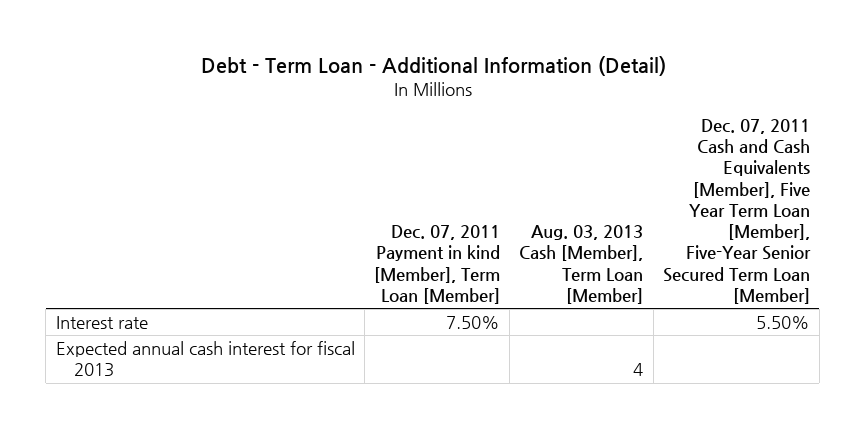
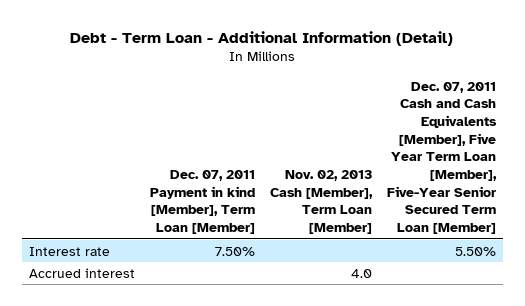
- | Dec. 07, 2011 Payment in kind [Member], Term Loan [Member] | Aug. 03, 2013 Cash [Member], Term Loan [Member] | Dec. 07, 2011 Cash and Cash Equivalents [Member], Five Year Term Loan [Member], Five-Year Senior Secured Term Loan [Member]
+ | Dec. 07, 2011 Payment in kind [Member], Term Loan [Member] | Nov. 02, 2013 Cash [Member], Term Loan [Member] | Dec. 07, 2011 Cash and Cash Equivalents [Member], Five Year Term Loan [Member], Five-Year Senior Secured Term Loan [Member]
- Expected annual cash interest for fiscal 2013 | | 4 |
+ Accrued interest | | 4.0 |

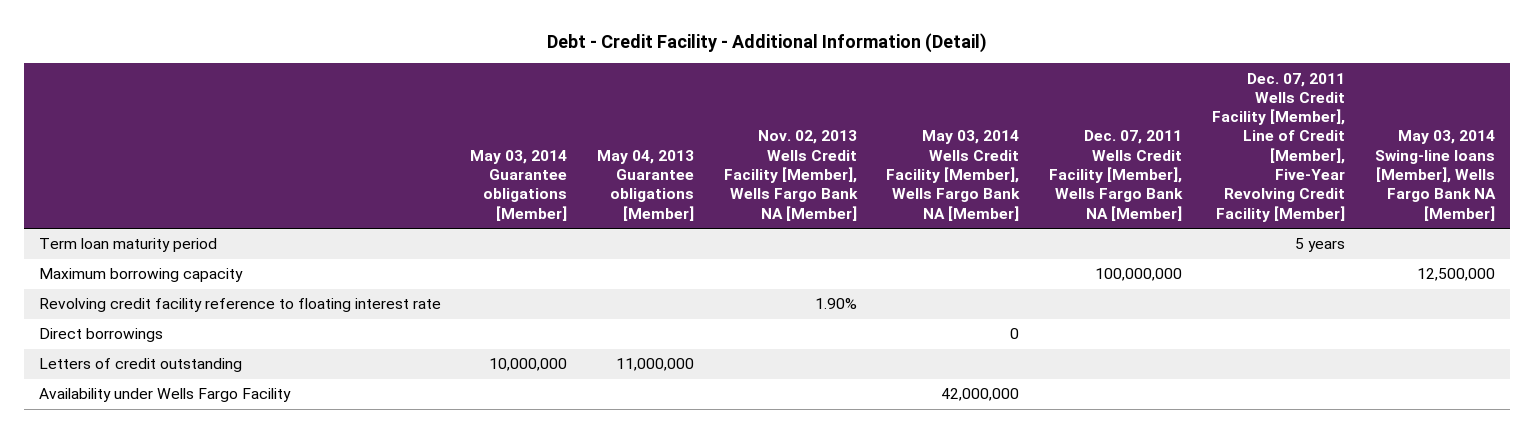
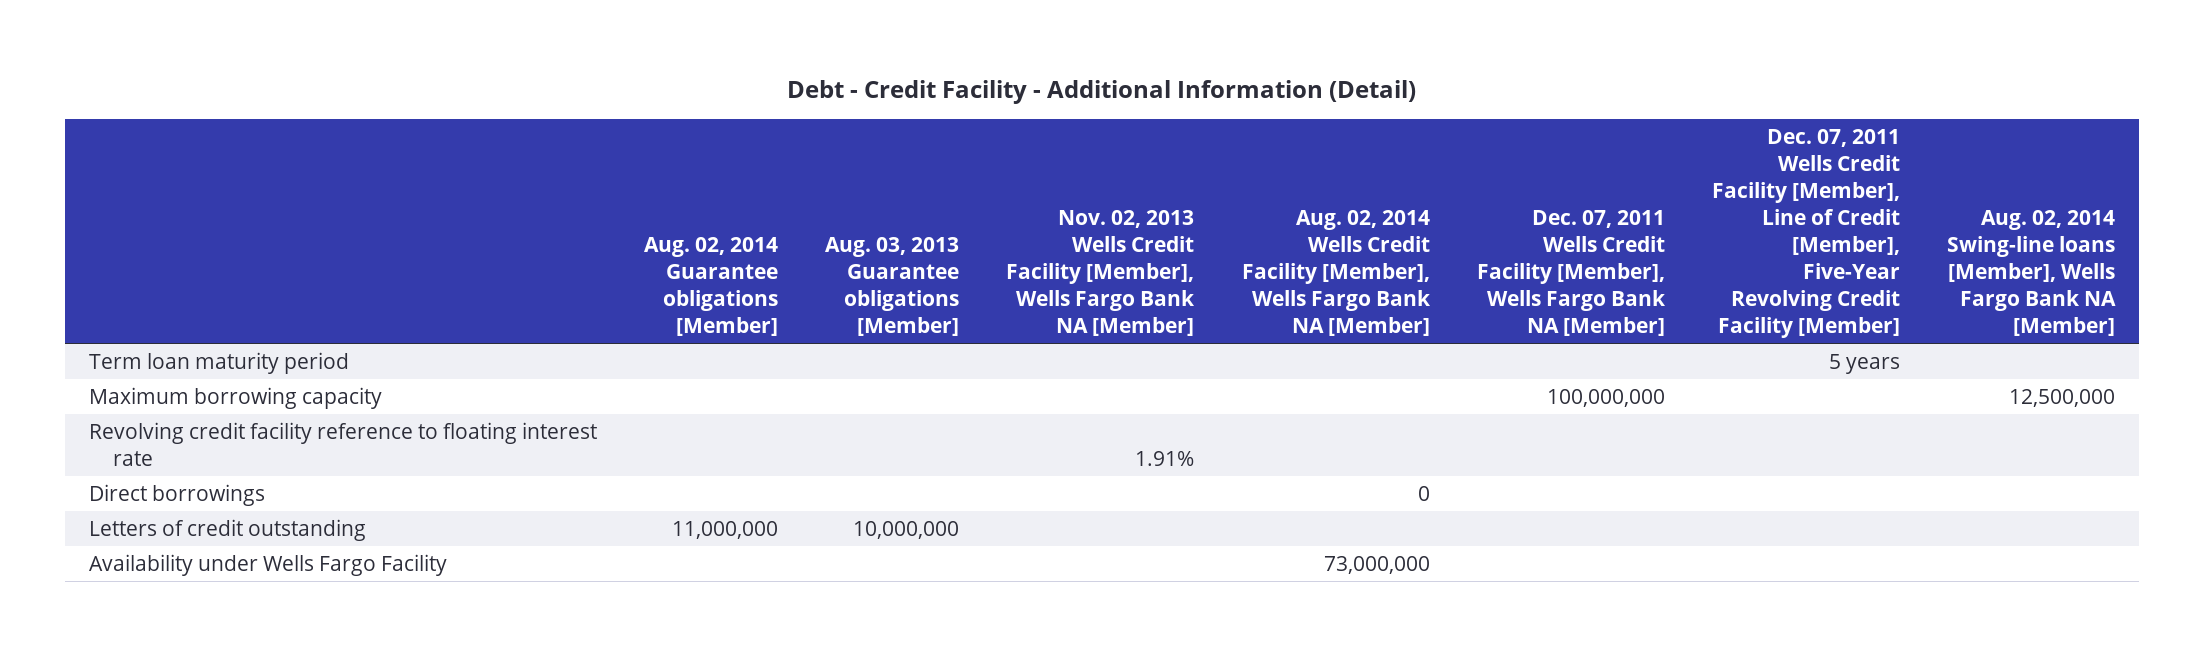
- | May 03, 2014 Guarantee obligations [Member] | May 04, 2013 Guarantee obligations [Member] | Nov. 02, 2013 Wells Credit Facility [Member], Wells Fargo Bank NA [Member] | May 03, 2014 Wells Credit Facility [Member], Wells Fargo Bank NA [Member] | Dec. 07, 2011 Wells Credit Facility [Member], Wells Fargo Bank NA [Member] | Dec. 07, 2011 Wells Credit Facility [Member], Line of Credit [Member], Five-Year Revolving Credit Facility [Member] | May 03, 2014 Swing-line loans [Member], Wells Fargo Bank NA [Member]
+ | Aug. 02, 2014 Guarantee obligations [Member] | Aug. 03, 2013 Guarantee obligations [Member] | Nov. 02, 2013 Wells Credit Facility [Member], Wells Fargo Bank NA [Member] | Aug. 02, 2014 Wells Credit Facility [Member], Wells Fargo Bank NA [Member] | Dec. 07, 2011 Wells Credit Facility [Member], Wells Fargo Bank NA [Member] | Dec. 07, 2011 Wells Credit Facility [Member], Line of Credit [Member], Five-Year Revolving Credit Facility [Member] | Aug. 02, 2014 Swing-line loans [Member], Wells Fargo Bank NA [Member]
- Revolving credit facility reference to floating interest rate | | | 1.90% | | | |
+ Revolving credit facility reference to floating interest rate | | | 1.91% | | | |

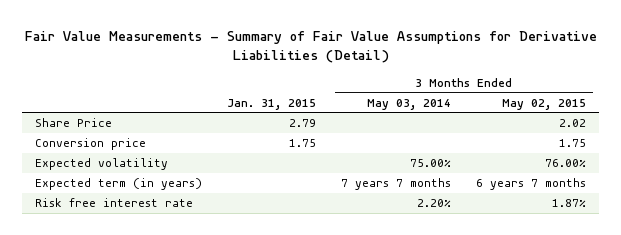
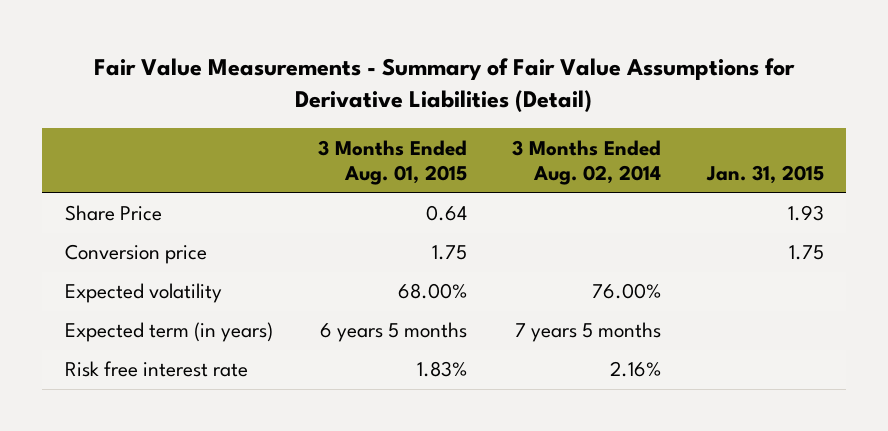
- | Jan. 31, 2015 | 3 Months Ended May 03, 2014 | 3 Months Ended May 02, 2015
+ | 3 Months Ended Aug. 01, 2015 | 3 Months Ended Aug. 02, 2014 | Jan. 31, 2015
- Share Price | 2.79 | | 2.02
+ Share Price | 0.64 | | 1.93

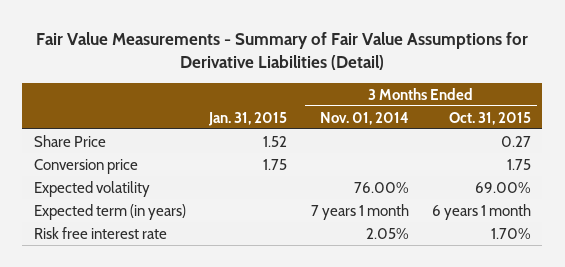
- | 3 Months Ended Aug. 01, 2015 | 3 Months Ended Aug. 02, 2014 | Jan. 31, 2015
+ | Jan. 31, 2015 | 3 Months Ended Nov. 01, 2014 | 3 Months Ended Oct. 31, 2015
- Share Price | 0.64 | | 1.93
+ Share Price | 1.52 | | 0.27

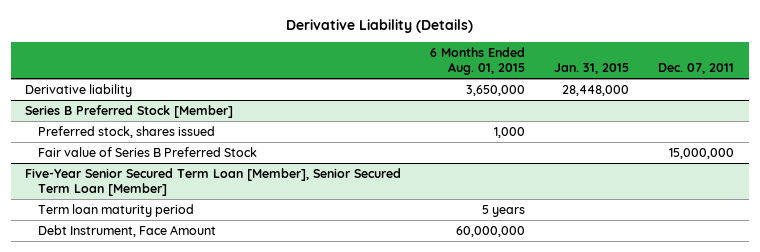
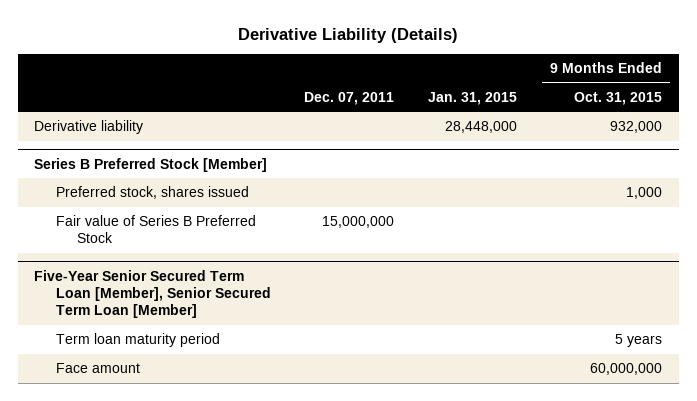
- | 6 Months Ended Aug. 01, 2015 | Jan. 31, 2015 | Dec. 07, 2011
+ | Dec. 07, 2011 | Jan. 31, 2015 | 9 Months Ended Oct. 31, 2015
@ Five-Year Senior Secured Term Loan [Member], Senior Secured Term Loan [Member]
- Debt Instrument, Face Amount | 60,000,000 | |
+ Face amount | | | 60,000,000

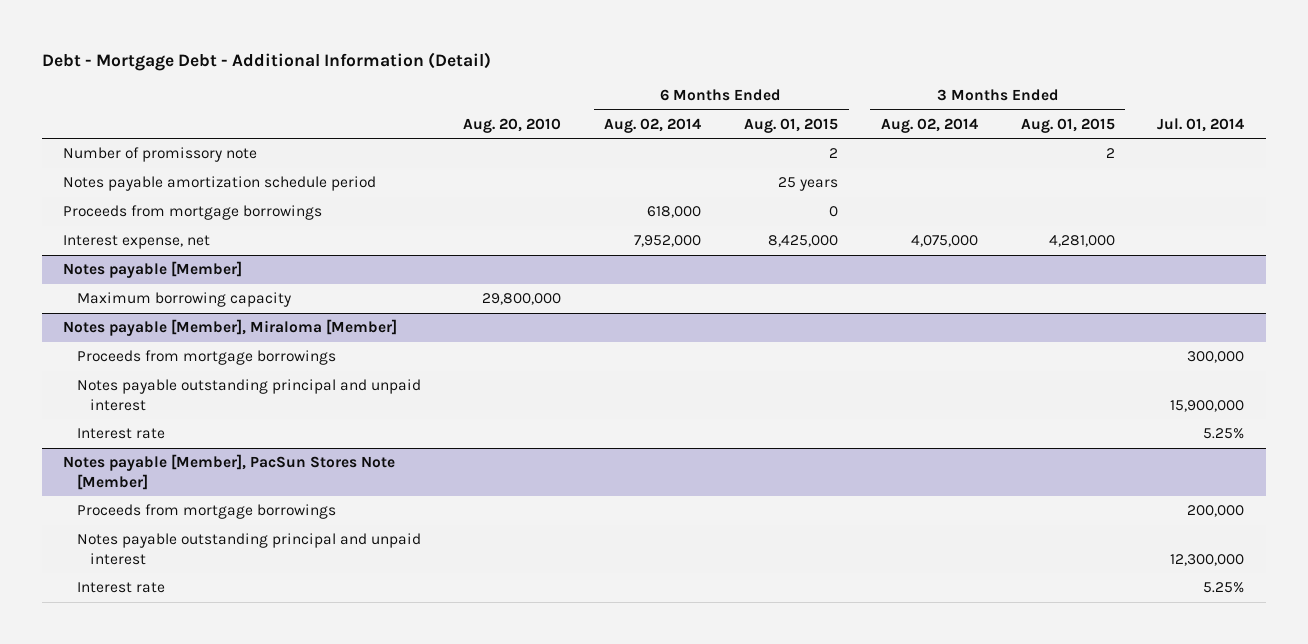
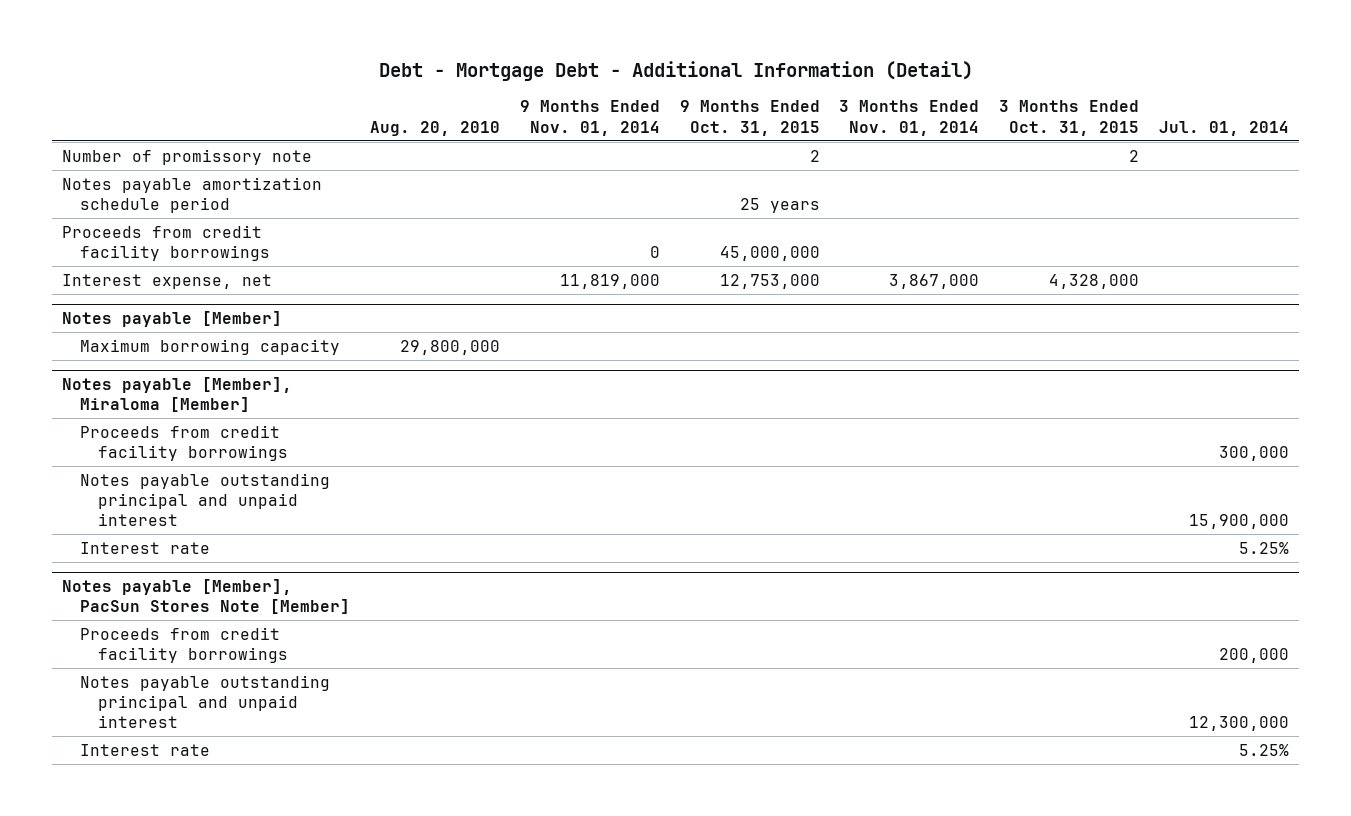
- | Aug. 20, 2010 | 6 Months Ended Aug. 02, 2014 | 6 Months Ended Aug. 01, 2015 | 3 Months Ended Aug. 02, 2014 | 3 Months Ended Aug. 01, 2015 | Jul. 01, 2014
+ | Aug. 20, 2010 | 9 Months Ended Nov. 01, 2014 | 9 Months Ended Oct. 31, 2015 | 3 Months Ended Nov. 01, 2014 | 3 Months Ended Oct. 31, 2015 | Jul. 01, 2014
- Proceeds from mortgage borrowings | | 618,000 | 0 | | |
+ Proceeds from credit facility borrowings | | 0 | 45,000,000 | | |
@ Notes payable [Member], Miraloma [Member]
- Proceeds from mortgage borrowings | | | | | | 300,000
+ Proceeds from credit facility borrowings | | | | | | 300,000
@ Notes payable [Member], PacSun Stores Note [Member]
- Proceeds from mortgage borrowings | | | | | | 200,000
+ Proceeds from credit facility borrowings | | | | | | 200,000

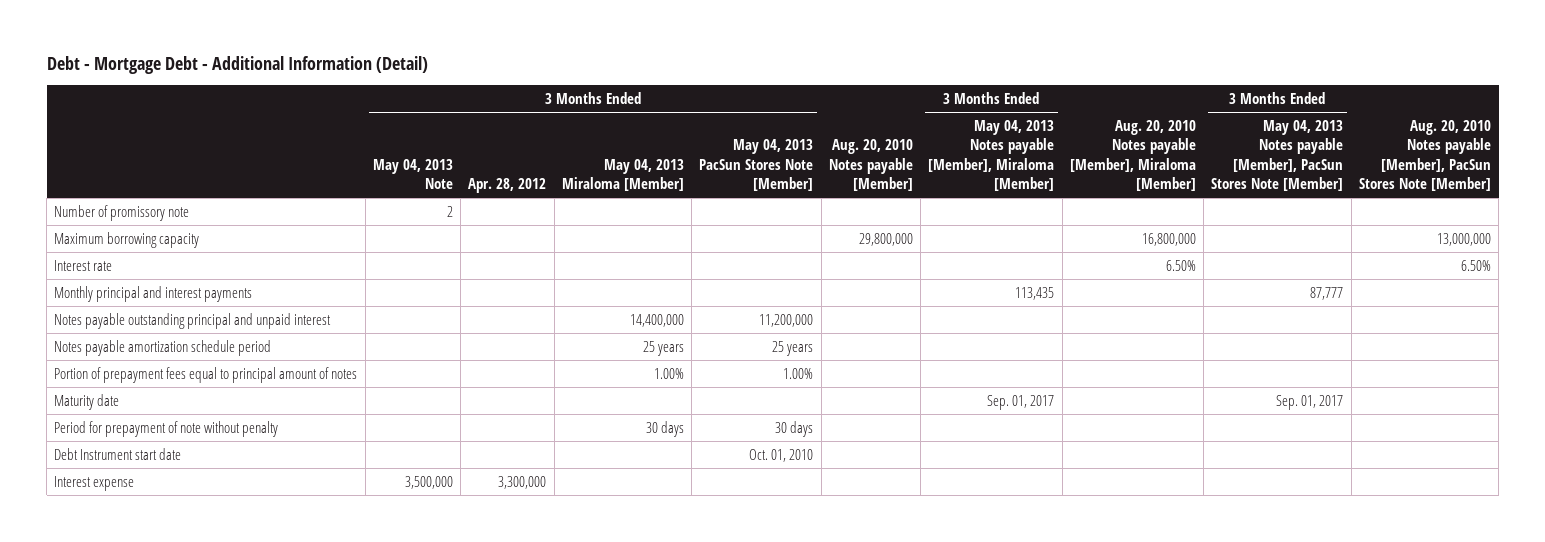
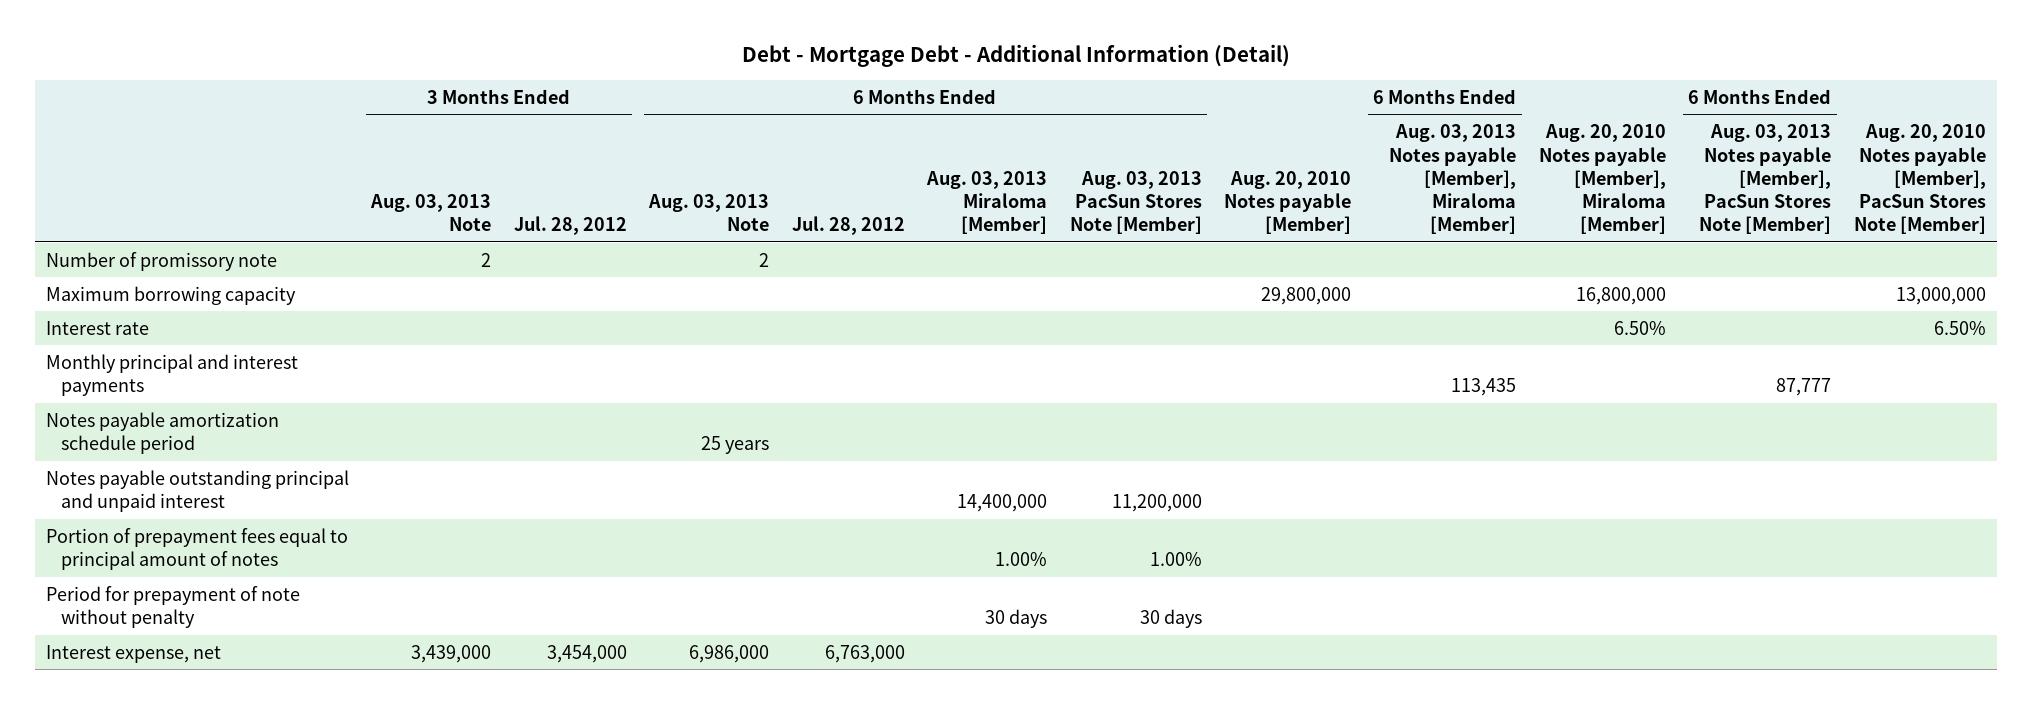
- | 3 Months Ended May 04, 2013 Note | 3 Months Ended Apr. 28, 2012 | 3 Months Ended May 04, 2013 Miraloma [Member] | 3 Months Ended May 04, 2013 PacSun Stores Note [Member] | Aug. 20, 2010 Notes payable [Member] | 3 Months Ended May 04, 2013 Notes payable [Member], Miraloma [Member] | Aug. 20, 2010 Notes payable [Member], Miraloma [Member] | 3 Months Ended May 04, 2013 Notes payable [Member], PacSun Stores Note [Member] | Aug. 20, 2010 Notes payable [Member], PacSun Stores Note [Member]
+ | 3 Months Ended Aug. 03, 2013 Note | 3 Months Ended Jul. 28, 2012 | 6 Months Ended Aug. 03, 2013 Note | 6 Months Ended Jul. 28, 2012 | 6 Months Ended Aug. 03, 2013 Miraloma [Member] | 6 Months Ended Aug. 03, 2013 PacSun Stores Note [Member] | Aug. 20, 2010 Notes payable [Member] | 6 Months Ended Aug. 03, 2013 Notes payable [Member], Miraloma [Member] | Aug. 20, 2010 Notes payable [Member], Miraloma [Member] | 6 Months Ended Aug. 03, 2013 Notes payable [Member], PacSun Stores Note [Member] | Aug. 20, 2010 Notes payable [Member], PacSun Stores Note [Member]
moved down: Notes payable outstanding principal and unpaid interest | | | | | 14,400,000 | 11,200,000 | | | | |
- Maturity date | | | | | | Sep. 01, 2017 | | Sep. 01, 2017 |
- Debt Instrument start date | | | | Oct. 01, 2010 | | | | |
- Interest expense | 3,500,000 | 3,300,000 | | | | | | |
+ Interest expense, net | 3,439,000 | 3,454,000 | 6,986,000 | 6,763,000 | | | | | | |

